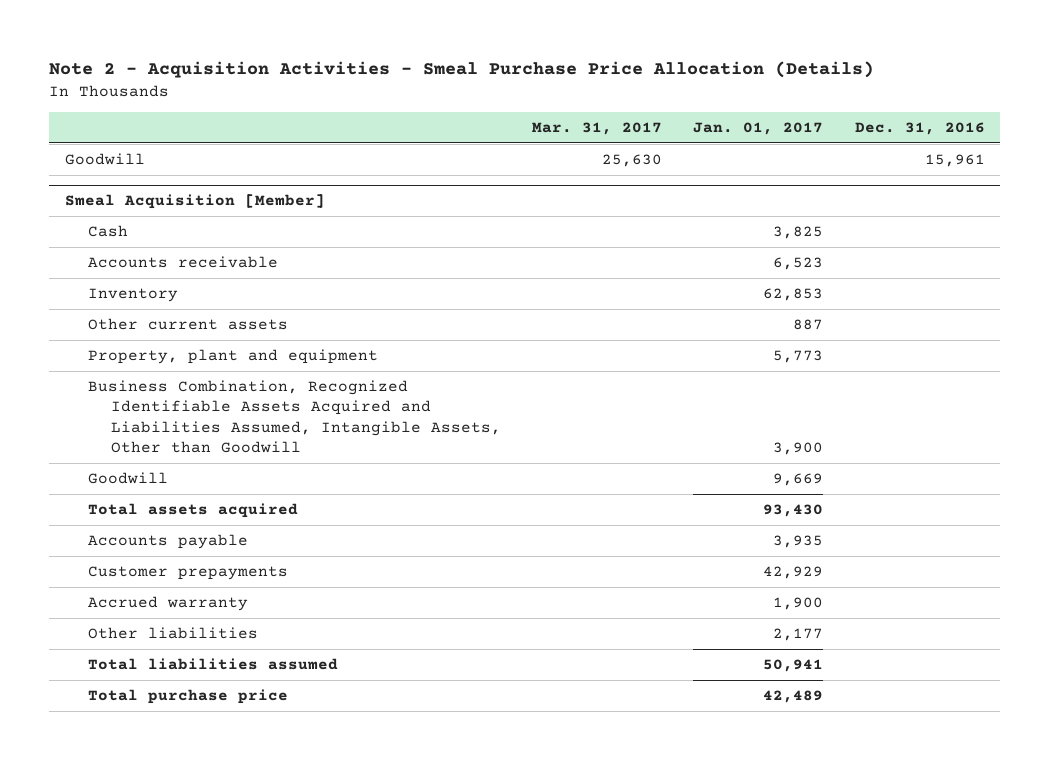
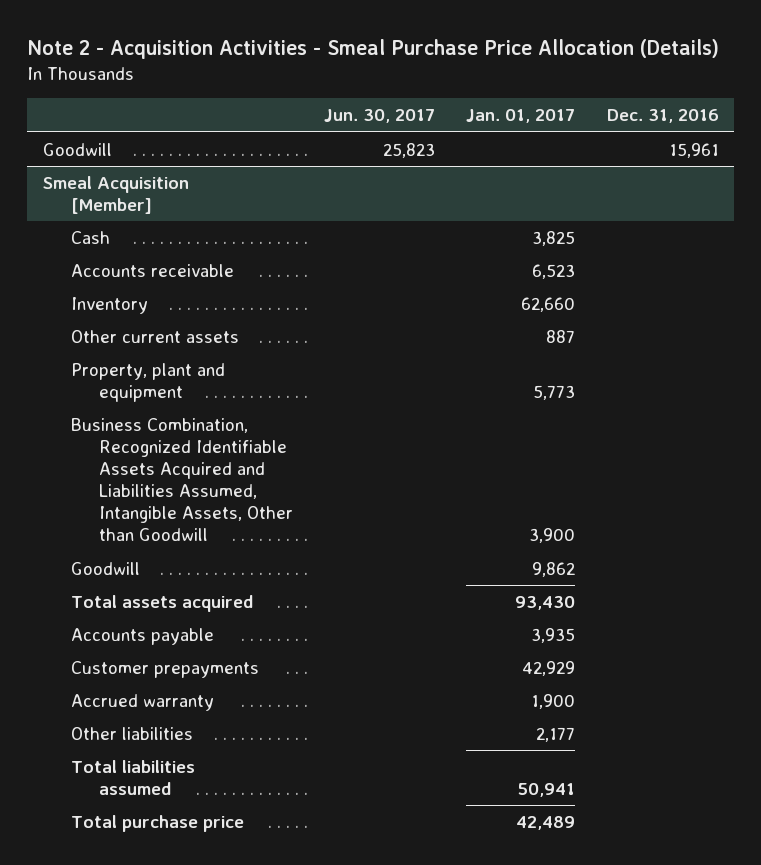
- | Mar. 31, 2017 | Jan. 01, 2017 | Dec. 31, 2016
+ | Jun. 30, 2017 | Jan. 01, 2017 | Dec. 31, 2016
@ Smeal Acquisition [Member]
- Inventory | | 62,853 |
+ Inventory | | 62,660 |
- Goodwill | | 9,669 |
+ Goodwill | | 9,862 |

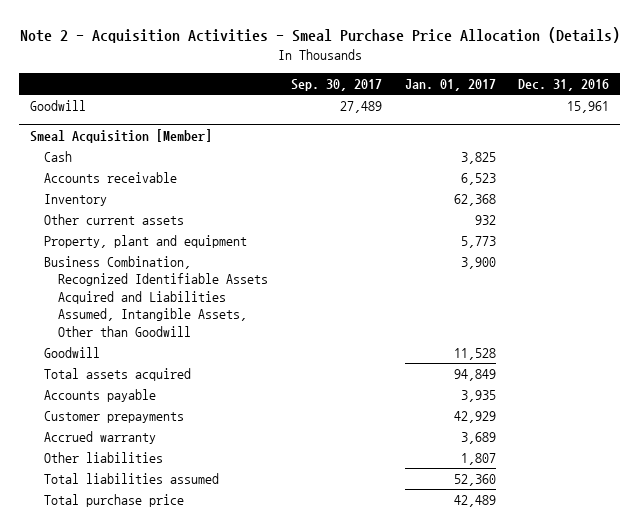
- | Jun. 30, 2017 | Jan. 01, 2017 | Dec. 31, 2016
+ | Sep. 30, 2017 | Jan. 01, 2017 | Dec. 31, 2016
@ Smeal Acquisition [Member]
- Inventory | | 62,660 |
- Other current assets | | 887 |
+ Inventory | | 62,368 |
+ Other current assets | | 932 |
- Goodwill | | 9,862 |
- Total assets acquired | | 93,430 |
+ Goodwill | | 11,528 |
+ Total assets acquired | | 94,849 |
- Accrued warranty | | 1,900 |
- Other liabilities | | 2,177 |
- Total liabilities assumed | | 50,941 |
+ Accrued warranty | | 3,689 |
+ Other liabilities | | 1,807 |
+ Total liabilities assumed | | 52,360 |

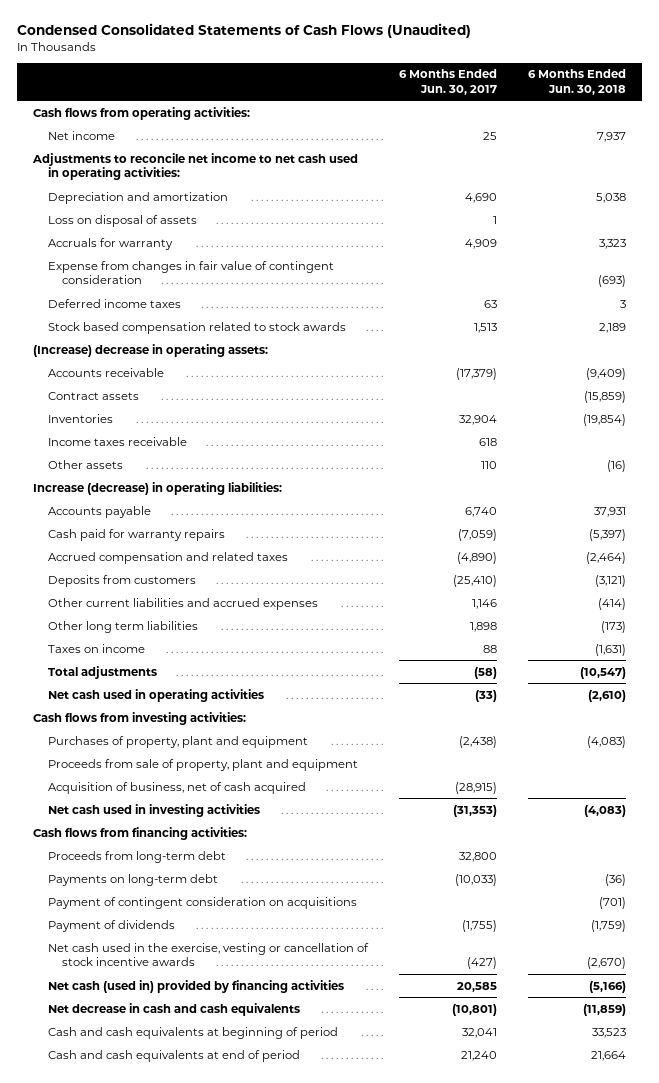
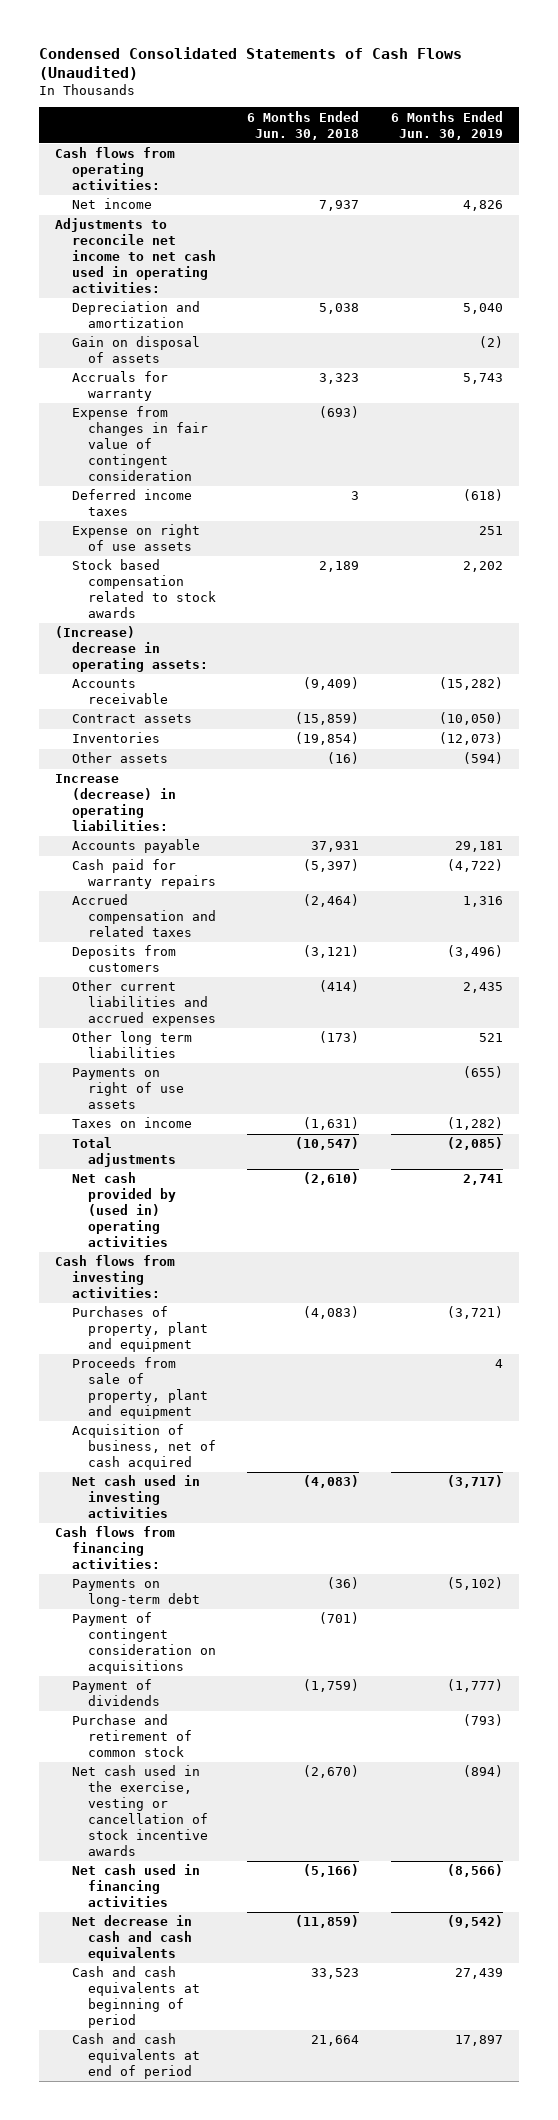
- | 6 Months Ended Jun. 30, 2017 | 6 Months Ended Jun. 30, 2018
+ | 6 Months Ended Jun. 30, 2018 | 6 Months Ended Jun. 30, 2019
- Loss on disposal of assets | 1 |
+ Gain on disposal of assets | | (2)
+ Expense on right of use assets | | 251
- Income taxes receivable | 618 |
+ Payments on right of use assets | | (655)
- Net cash used in operating activities | (33) | (2,610)
+ Net cash provided by (used in) operating activities | (2,610) | 2,741
- Proceeds from long-term debt | 32,800 |
+ Purchase and retirement of common stock | | (793)
- Net cash (used in) provided by financing activities | 20,585 | (5,166)
+ Net cash used in financing activities | (5,166) | (8,566)

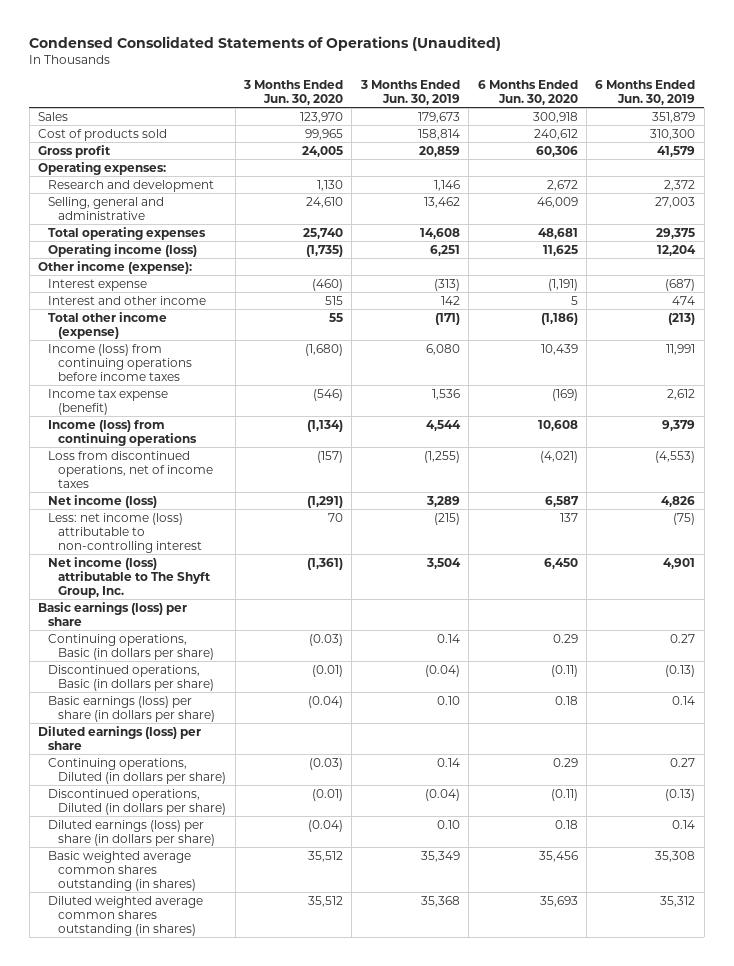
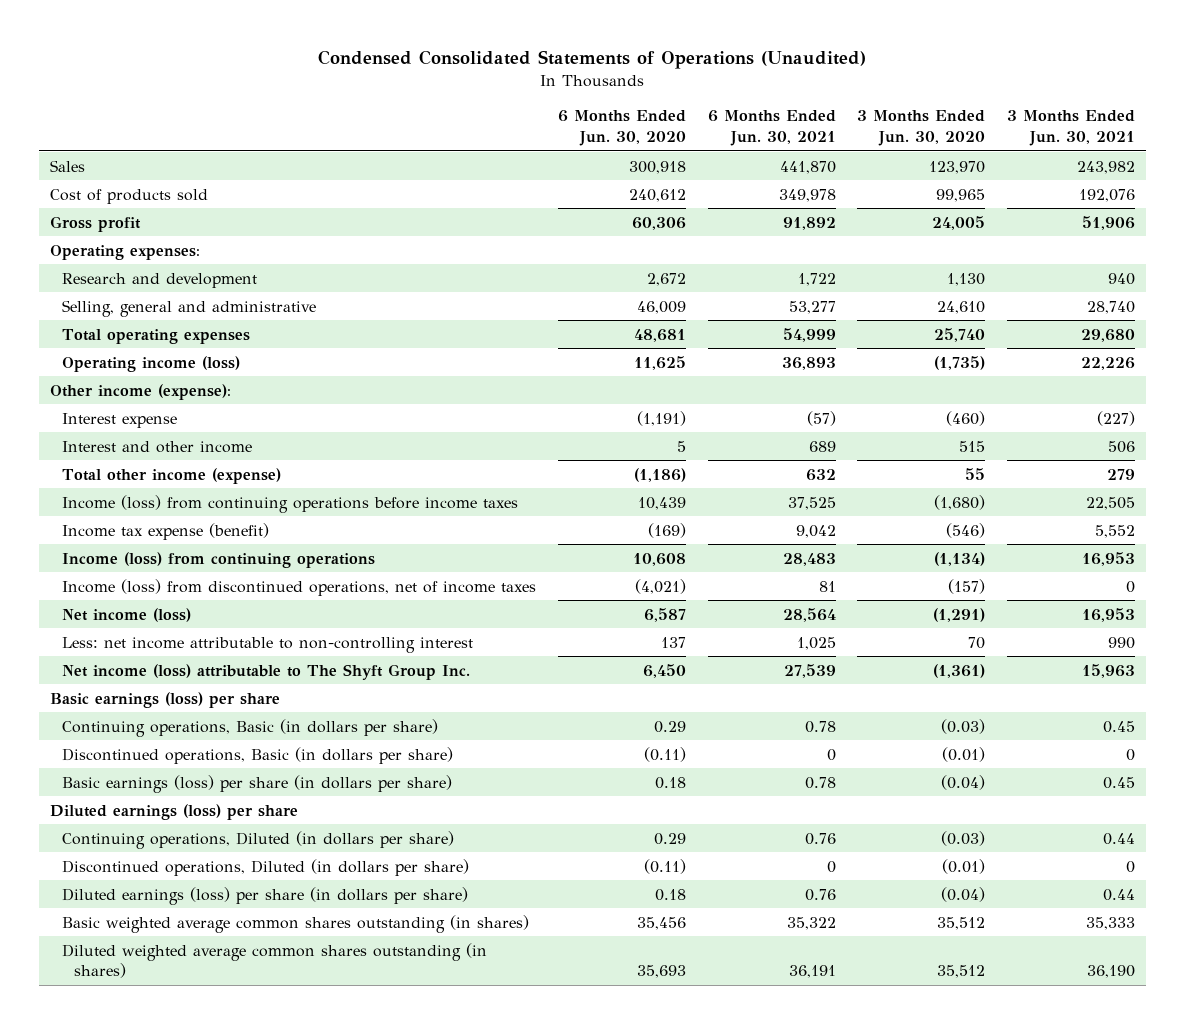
- | 3 Months Ended Jun. 30, 2020 | 3 Months Ended Jun. 30, 2019 | 6 Months Ended Jun. 30, 2020 | 6 Months Ended Jun. 30, 2019
+ | 6 Months Ended Jun. 30, 2020 | 6 Months Ended Jun. 30, 2021 | 3 Months Ended Jun. 30, 2020 | 3 Months Ended Jun. 30, 2021
- Loss from discontinued operations, net of income taxes | (157) | (1,255) | (4,021) | (4,553)
+ Income (loss) from discontinued operations, net of income taxes | (4,021) | 81 | (157) | 0
- Less: net income (loss) attributable to non-controlling interest | 70 | (215) | 137 | (75)
- Net income (loss) attributable to The Shyft Group, Inc. | (1,361) | 3,504 | 6,450 | 4,901
+ Less: net income attributable to non-controlling interest | 137 | 1,025 | 70 | 990
+ Net income (loss) attributable to The Shyft Group Inc. | 6,450 | 27,539 | (1,361) | 15,963

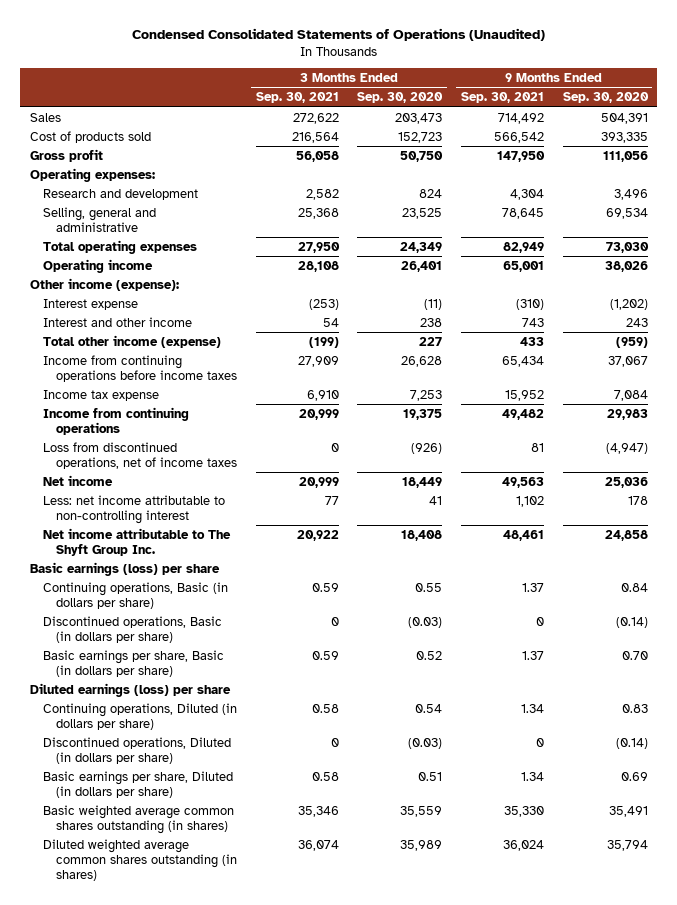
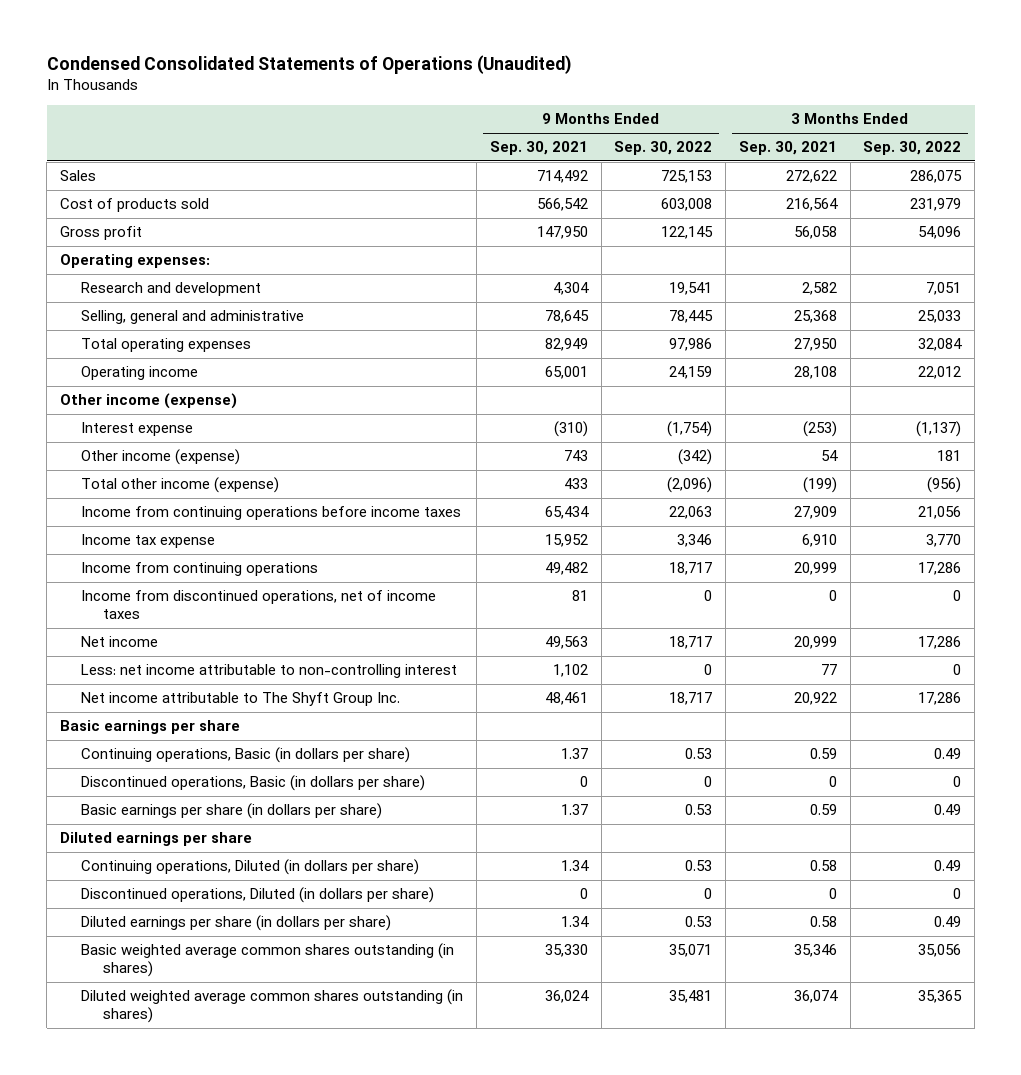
- | 3 Months Ended Sep. 30, 2021 | 3 Months Ended Sep. 30, 2020 | 9 Months Ended Sep. 30, 2021 | 9 Months Ended Sep. 30, 2020
+ | 9 Months Ended Sep. 30, 2021 | 9 Months Ended Sep. 30, 2022 | 3 Months Ended Sep. 30, 2021 | 3 Months Ended Sep. 30, 2022
- Other income (expense):
+ Other income (expense)
- Interest and other income | 54 | 238 | 743 | 243
+ Other income (expense) | 743 | (342) | 54 | 181
- Loss from discontinued operations, net of income taxes | 0 | (926) | 81 | (4,947)
+ Income from discontinued operations, net of income taxes | 81 | 0 | 0 | 0
- Basic earnings (loss) per share
+ Basic earnings per share
- Basic earnings per share, Basic (in dollars per share) | 0.59 | 0.52 | 1.37 | 0.70
- Diluted earnings (loss) per share
+ Basic earnings per share (in dollars per share) | 1.37 | 0.53 | 0.59 | 0.49
+ Diluted earnings per share
- Basic earnings per share, Diluted (in dollars per share) | 0.58 | 0.51 | 1.34 | 0.69
+ Diluted earnings per share (in dollars per share) | 1.34 | 0.53 | 0.58 | 0.49

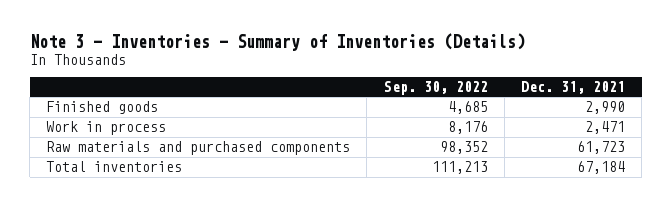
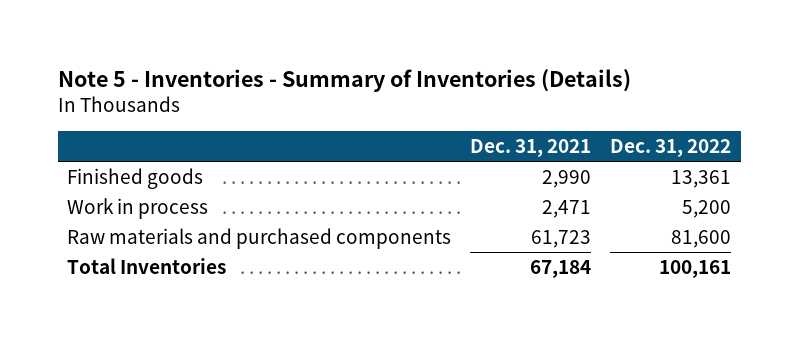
- Note 3 - Inventories - Summary of Inventories (Details)
+ Note 5 - Inventories - Summary of Inventories (Details)
- | Sep. 30, 2022 | Dec. 31, 2021
+ | Dec. 31, 2021 | Dec. 31, 2022
- Total inventories | 111,213 | 67,184
+ Total Inventories | 67,184 | 100,161

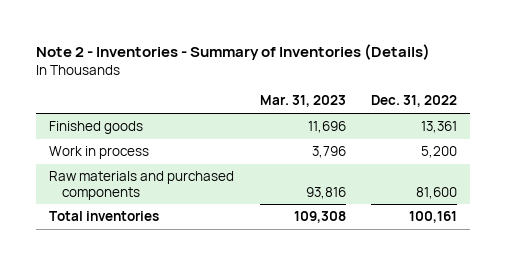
- Note 5 - Inventories - Summary of Inventories (Details)
+ Note 2 - Inventories - Summary of Inventories (Details)
- | Dec. 31, 2021 | Dec. 31, 2022
+ | Mar. 31, 2023 | Dec. 31, 2022
- Total Inventories | 67,184 | 100,161
+ Total inventories | 109,308 | 100,161

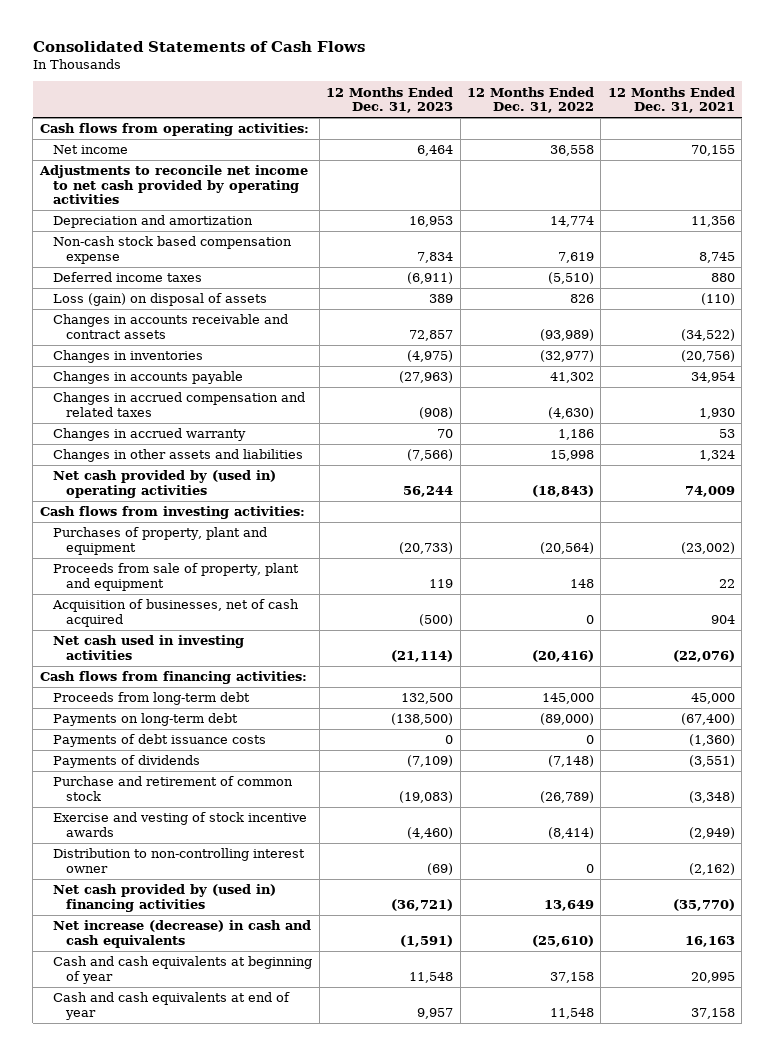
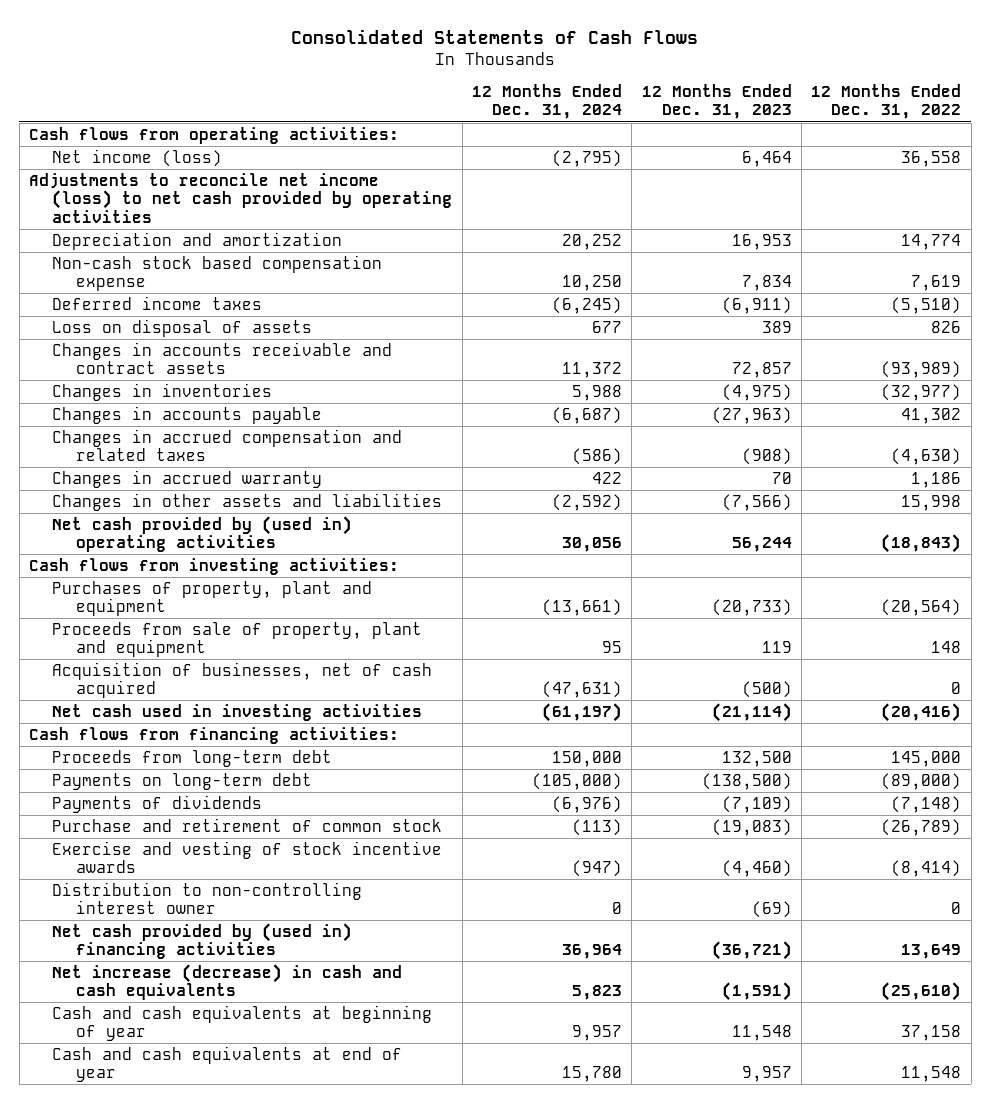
- | 12 Months Ended Dec. 31, 2023 | 12 Months Ended Dec. 31, 2022 | 12 Months Ended Dec. 31, 2021
+ | 12 Months Ended Dec. 31, 2024 | 12 Months Ended Dec. 31, 2023 | 12 Months Ended Dec. 31, 2022
- Net income | 6,464 | 36,558 | 70,155
- Adjustments to reconcile net income to net cash provided by operating activities
+ Net income (loss) | (2,795) | 6,464 | 36,558
+ Adjustments to reconcile net income (loss) to net cash provided by operating activities
- Loss (gain) on disposal of assets | 389 | 826 | (110)
+ Loss on disposal of assets | 677 | 389 | 826
- Payments of debt issuance costs | 0 | 0 | (1,360)

